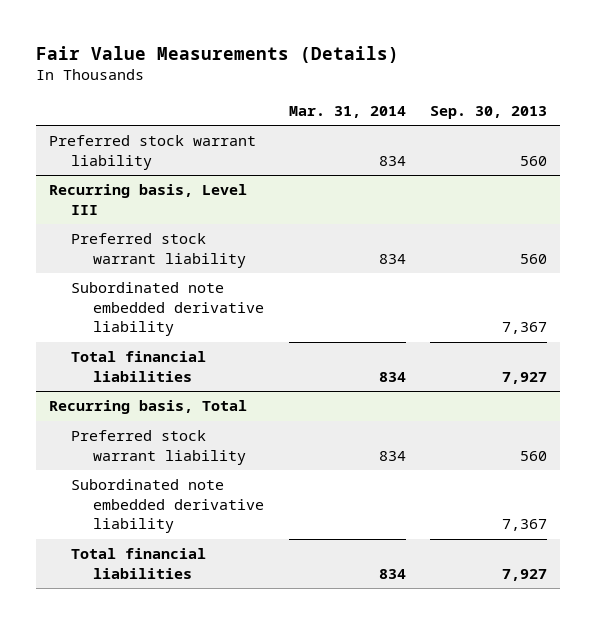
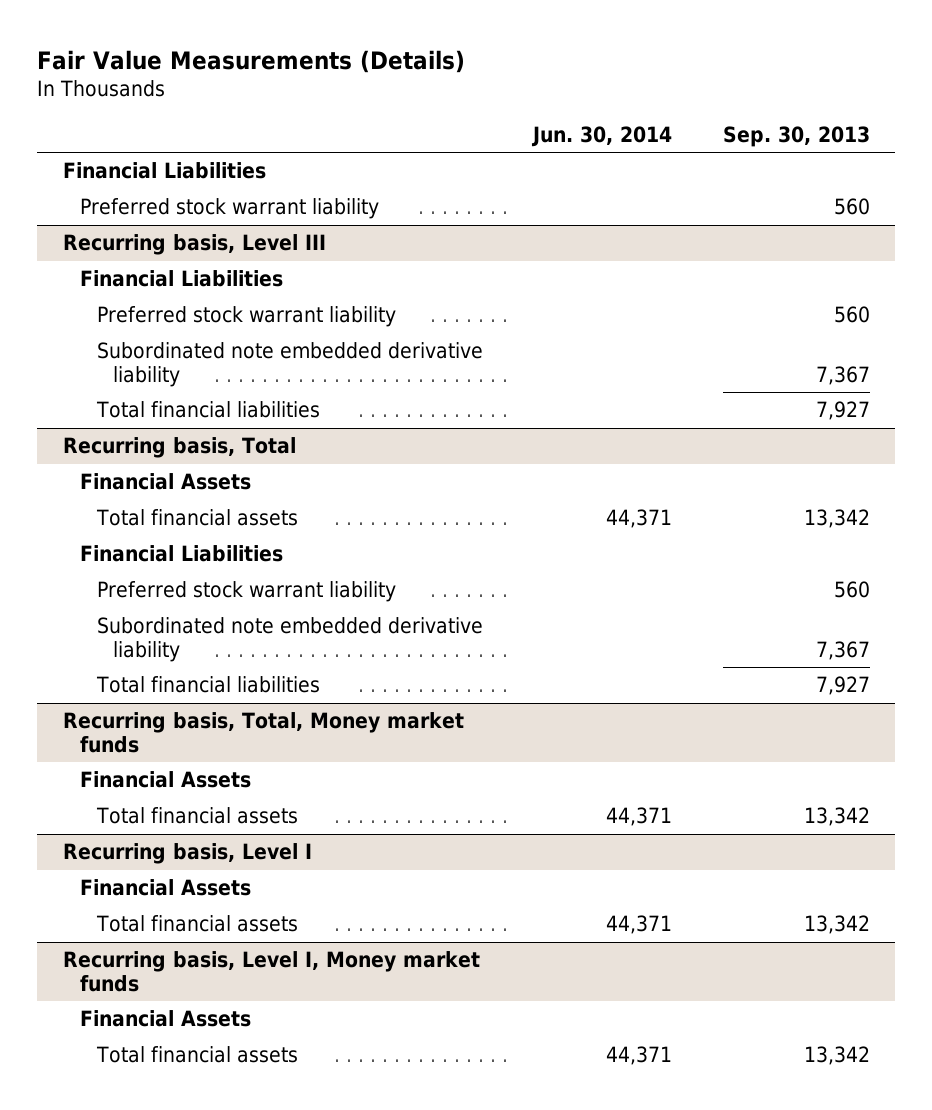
- | Mar. 31, 2014 | Sep. 30, 2013
+ | Jun. 30, 2014 | Sep. 30, 2013
+ Financial Liabilities
@ Recurring basis, Level III
+ Financial Liabilities
@ Recurring basis, Total
+ Financial Assets
+ Total financial assets | 44,371 | 13,342
+ Financial Liabilities
+ Recurring basis, Total, Money market funds
+ Financial Assets
+ Total financial assets | 44,371 | 13,342
+ Recurring basis, Level I
+ Financial Assets
+ Total financial assets | 44,371 | 13,342
+ Recurring basis, Level I, Money market funds
+ Financial Assets
+ Total financial assets | 44,371 | 13,342

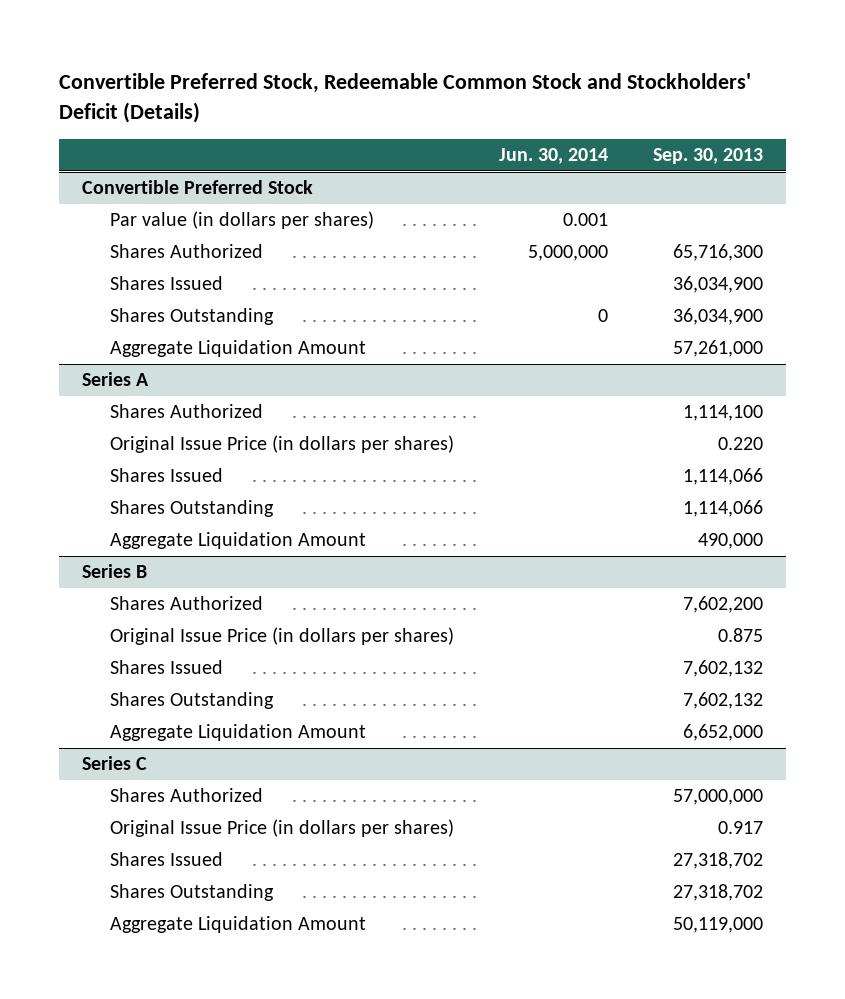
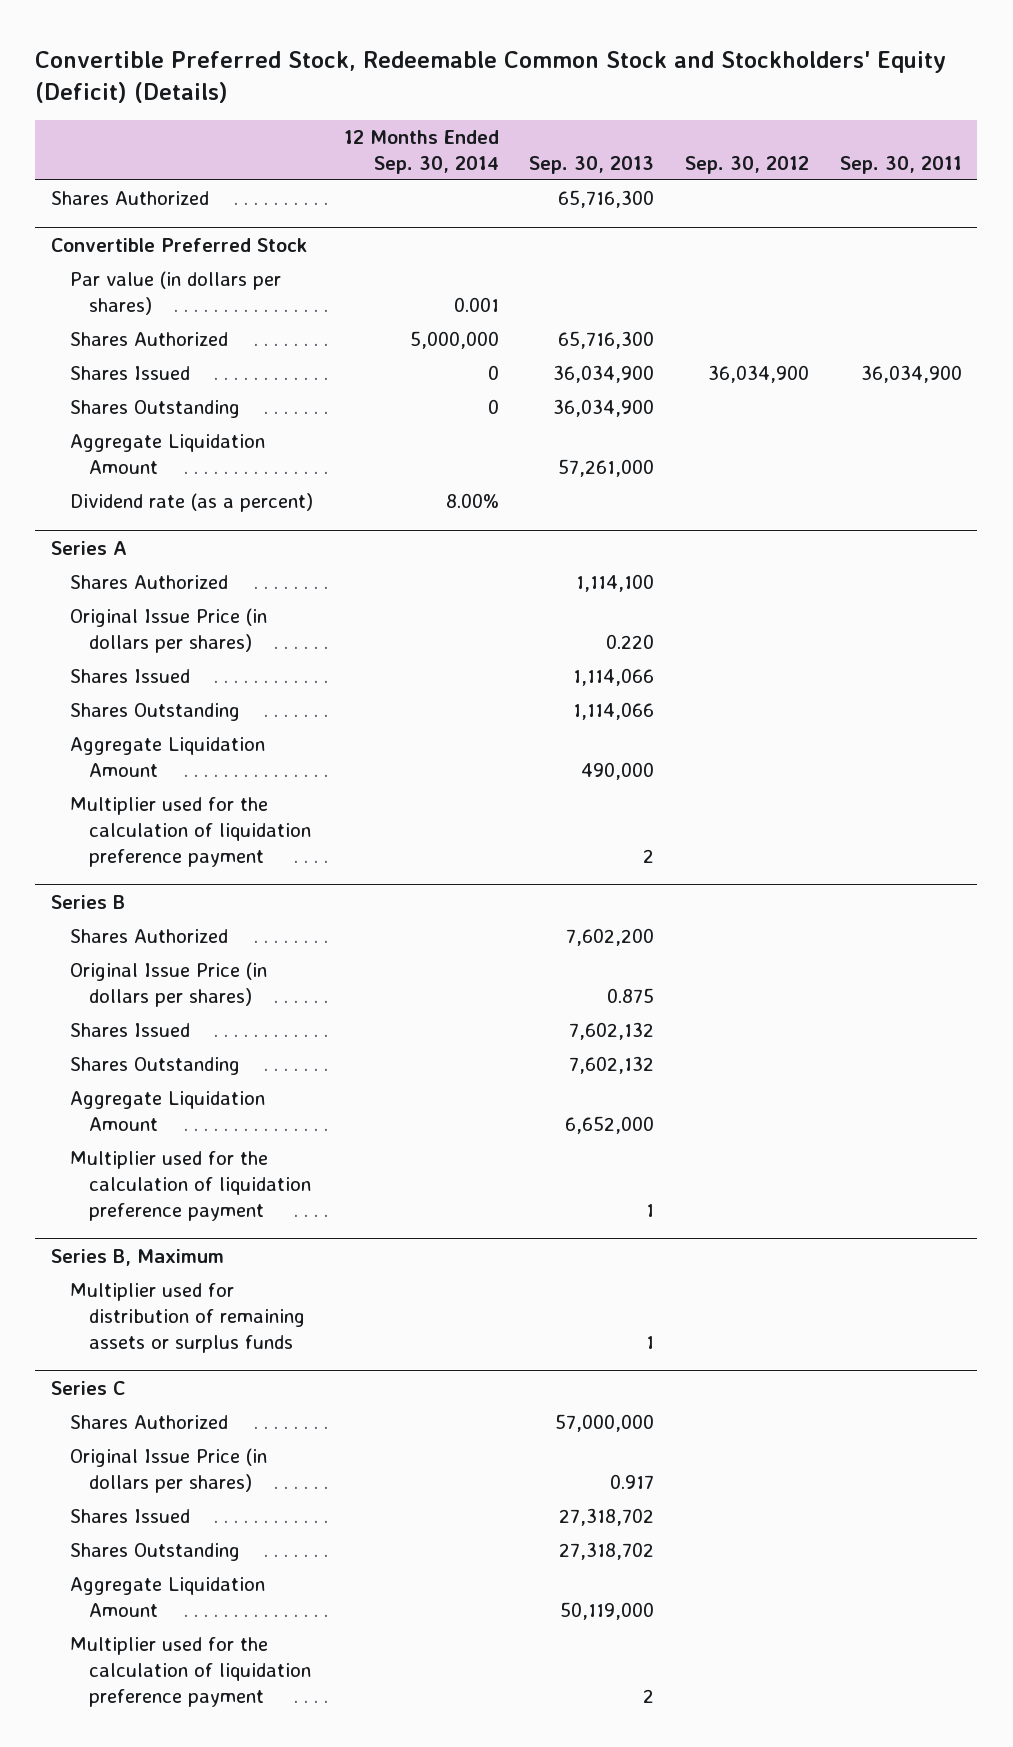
- Convertible Preferred Stock, Redeemable Common Stock and Stockholders' Deficit (Details)
+ Convertible Preferred Stock, Redeemable Common Stock and Stockholders' Equity (Deficit) (Details)
- | Jun. 30, 2014 | Sep. 30, 2013
+ | 12 Months Ended Sep. 30, 2014 | Sep. 30, 2013 | Sep. 30, 2012 | Sep. 30, 2011
+ Shares Authorized | | 65,716,300 | |
@ Convertible Preferred Stock
+ Dividend rate (as a percent) | 8.00% | | |
@ Series A
+ Multiplier used for the calculation of liquidation preference payment | | 2 | |
@ Series B
+ Multiplier used for the calculation of liquidation preference payment | | 1 | |
+ Series B, Maximum
+ Multiplier used for distribution of remaining assets or surplus funds | | 1 | |
@ Series C
+ Multiplier used for the calculation of liquidation preference payment | | 2 | |

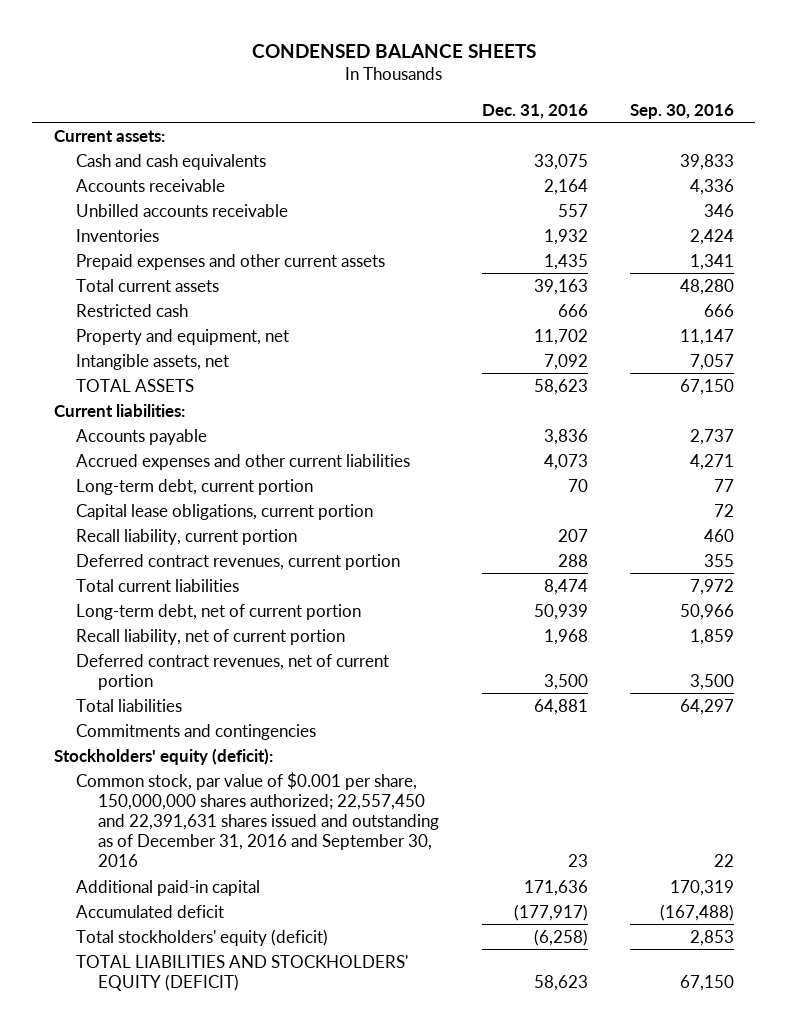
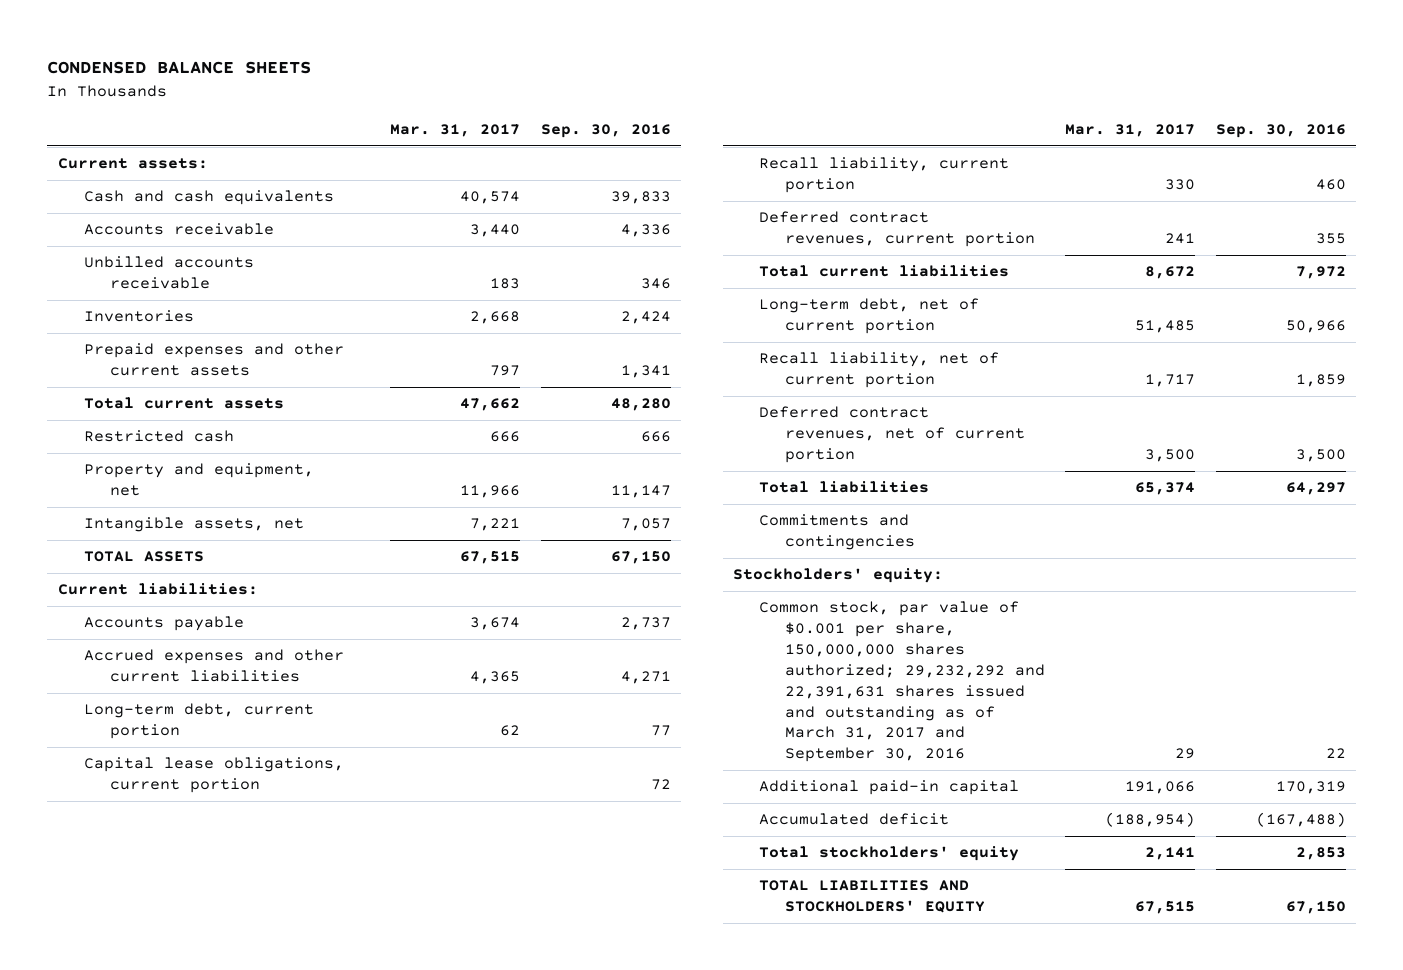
- | Dec. 31, 2016 | Sep. 30, 2016
+ | Mar. 31, 2017 | Sep. 30, 2016
- Stockholders' equity (deficit):
- Common stock, par value of $0.001 per share, 150,000,000 shares authorized; 22,557,450 and 22,391,631 shares issued and outstanding as of December 31, 2016 and September 30, 2016 | 23 | 22
+ Stockholders' equity:
+ Common stock, par value of $0.001 per share, 150,000,000 shares authorized; 29,232,292 and 22,391,631 shares issued and outstanding as of March 31, 2017 and September 30, 2016 | 29 | 22
- Total stockholders' equity (deficit) | (6,258) | 2,853
- TOTAL LIABILITIES AND STOCKHOLDERS' EQUITY (DEFICIT) | 58,623 | 67,150
+ Total stockholders' equity | 2,141 | 2,853
+ TOTAL LIABILITIES AND STOCKHOLDERS' EQUITY | 67,515 | 67,150

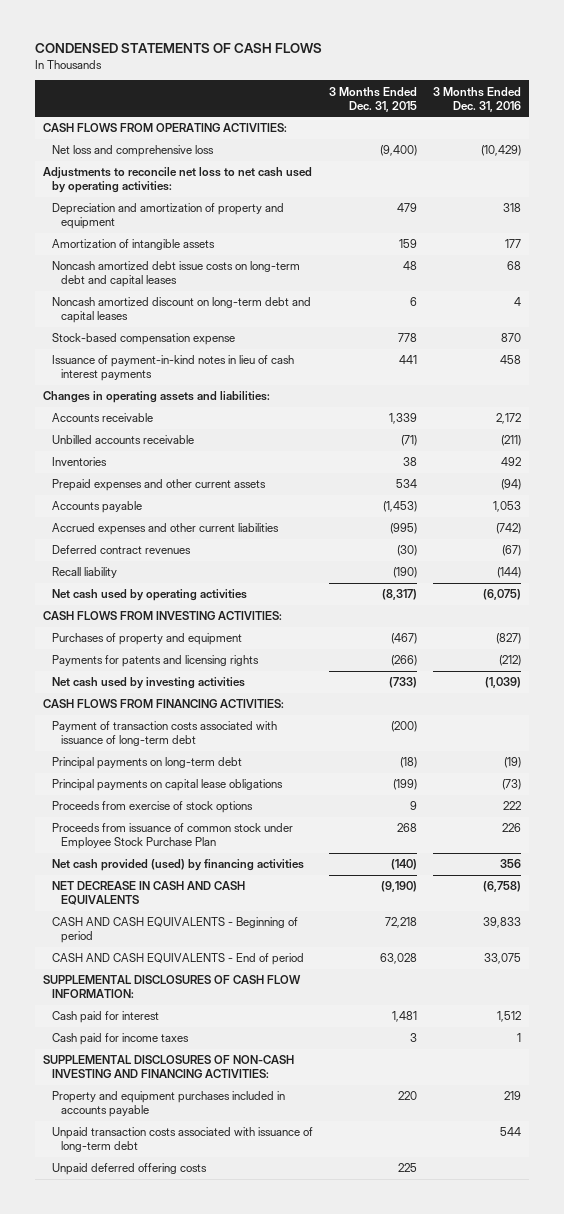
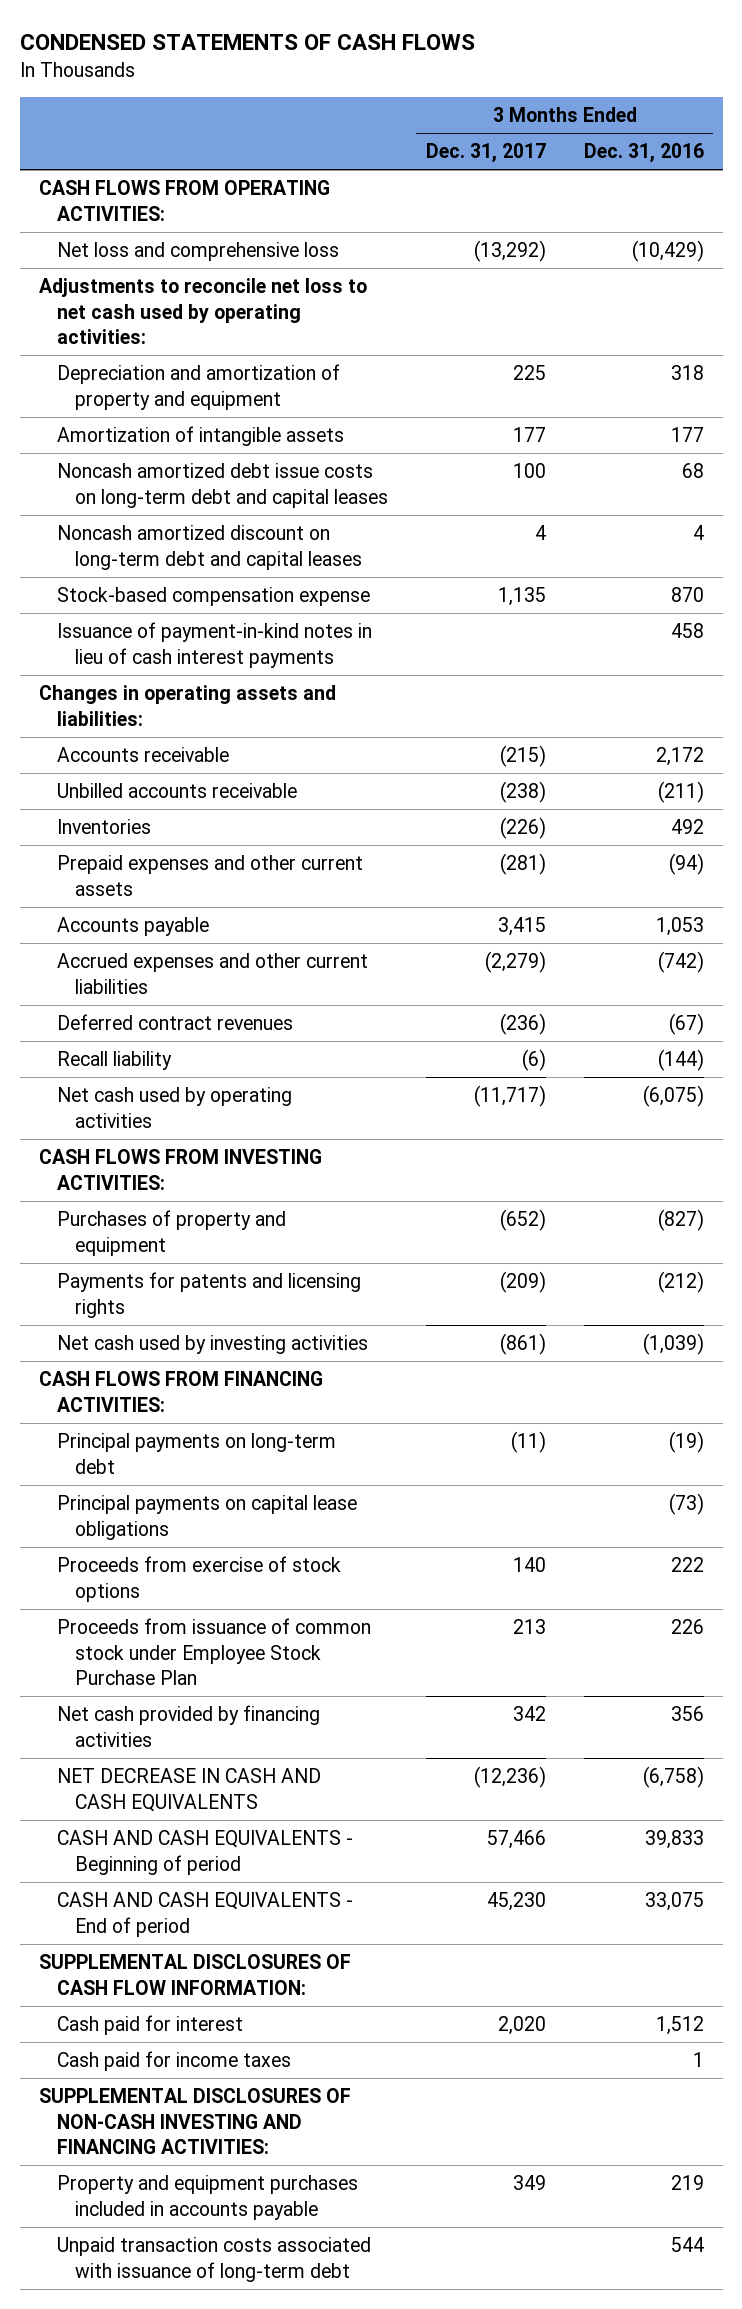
- | 3 Months Ended Dec. 31, 2015 | 3 Months Ended Dec. 31, 2016
+ | 3 Months Ended Dec. 31, 2017 | 3 Months Ended Dec. 31, 2016
- Payment of transaction costs associated with issuance of long-term debt | (200) |
- Net cash provided (used) by financing activities | (140) | 356
+ Net cash provided by financing activities | 342 | 356
- Unpaid deferred offering costs | 225 |

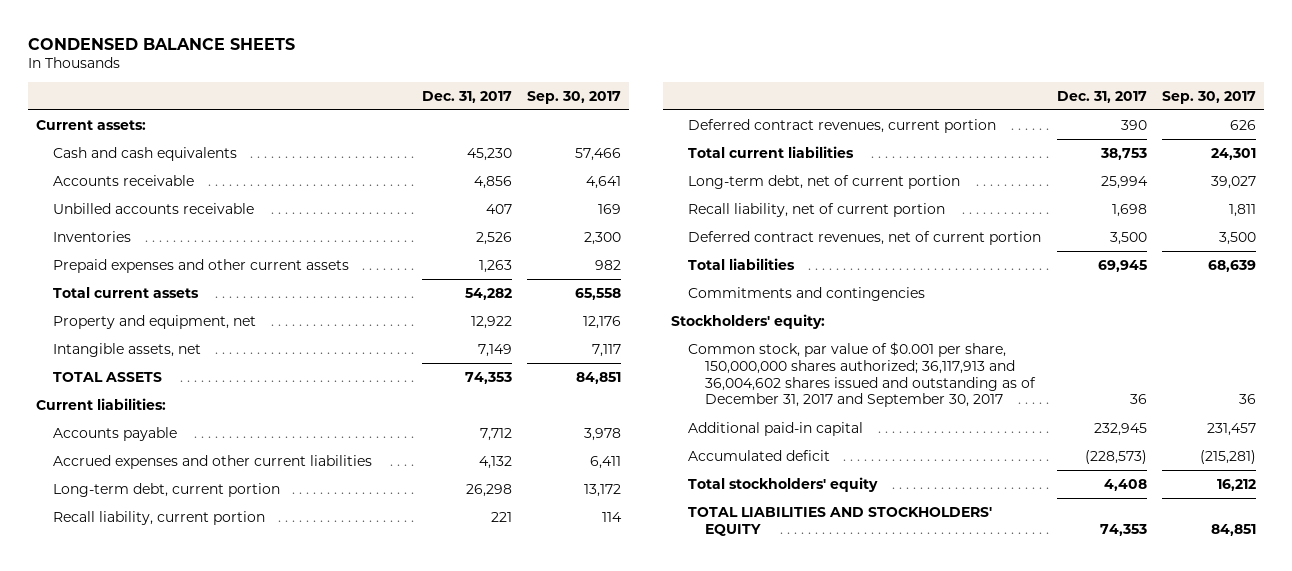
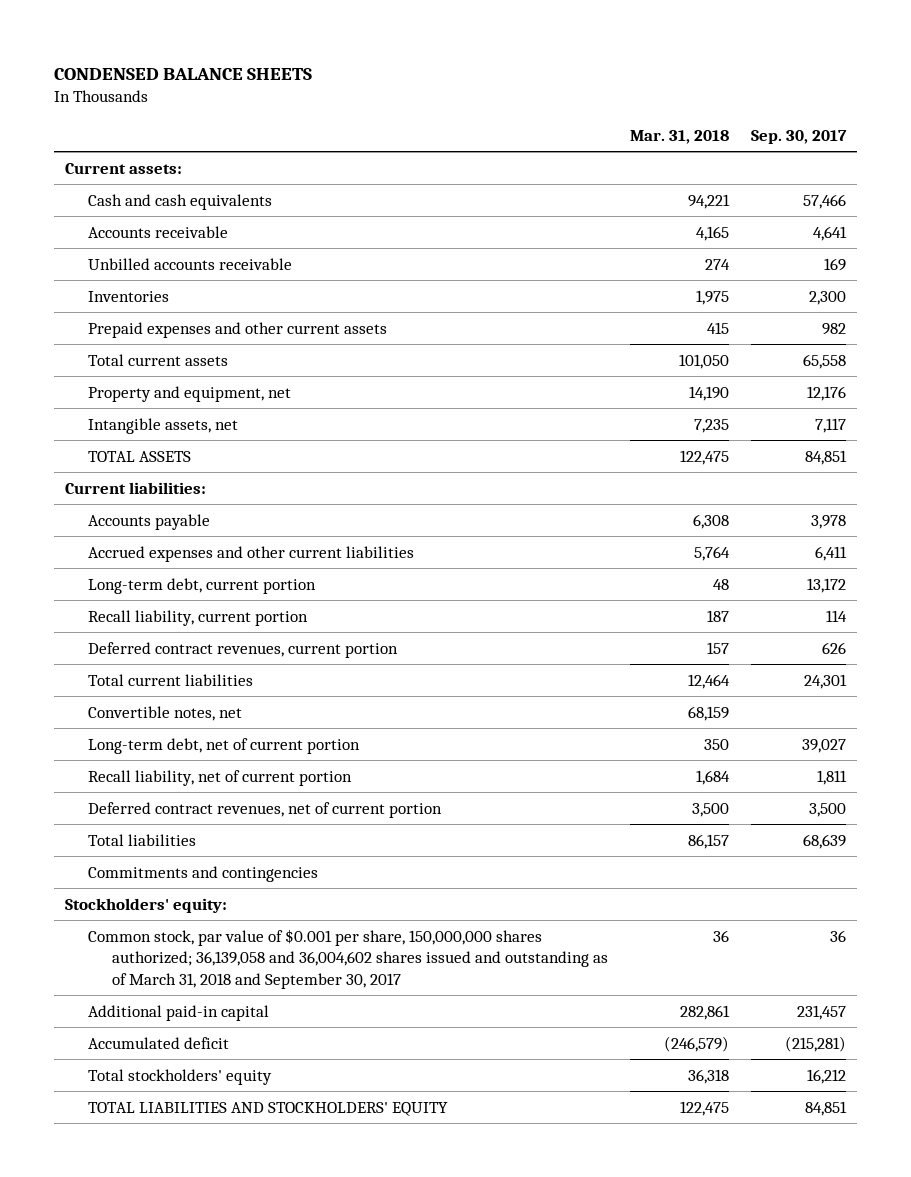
- | Dec. 31, 2017 | Sep. 30, 2017
+ | Mar. 31, 2018 | Sep. 30, 2017
+ Convertible notes, net | 68,159 |
- Common stock, par value of $0.001 per share, 150,000,000 shares authorized; 36,117,913 and 36,004,602 shares issued and outstanding as of December 31, 2017 and September 30, 2017 | 36 | 36
+ Common stock, par value of $0.001 per share, 150,000,000 shares authorized; 36,139,058 and 36,004,602 shares issued and outstanding as of March 31, 2018 and September 30, 2017 | 36 | 36

